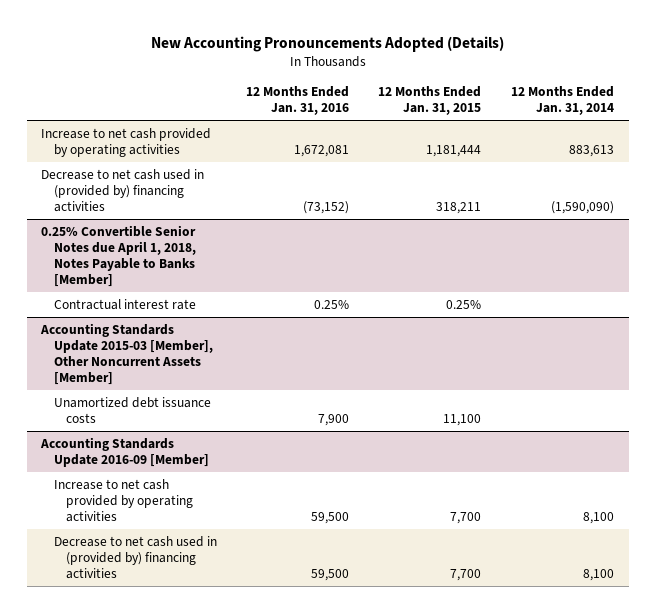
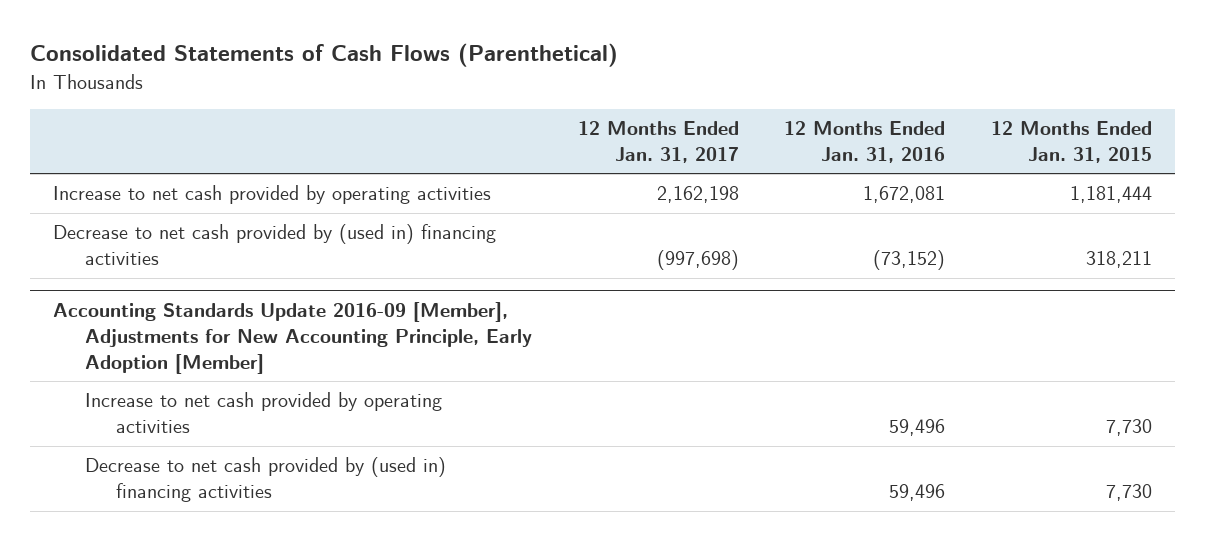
- New Accounting Pronouncements Adopted (Details)
+ Consolidated Statements of Cash Flows (Parenthetical)
- | 12 Months Ended Jan. 31, 2016 | 12 Months Ended Jan. 31, 2015 | 12 Months Ended Jan. 31, 2014
+ | 12 Months Ended Jan. 31, 2017 | 12 Months Ended Jan. 31, 2016 | 12 Months Ended Jan. 31, 2015
- Decrease to net cash used in (provided by) financing activities | (73,152) | 318,211 | (1,590,090)
- 0.25% Convertible Senior Notes due April 1, 2018, Notes Payable to Banks [Member]
- Contractual interest rate | 0.25% | 0.25% |
- Accounting Standards Update 2015-03 [Member], Other Noncurrent Assets [Member]
- Unamortized debt issuance costs | 7,900 | 11,100 |
- Accounting Standards Update 2016-09 [Member]
- Increase to net cash provided by operating activities | 59,500 | 7,700 | 8,100
- Decrease to net cash used in (provided by) financing activities | 59,500 | 7,700 | 8,100
+ Decrease to net cash provided by (used in) financing activities | (997,698) | (73,152) | 318,211
+ Accounting Standards Update 2016-09 [Member], Adjustments for New Accounting Principle, Early Adoption [Member]
+ Increase to net cash provided by operating activities | | 59,496 | 7,730
+ Decrease to net cash provided by (used in) financing activities | | 59,496 | 7,730

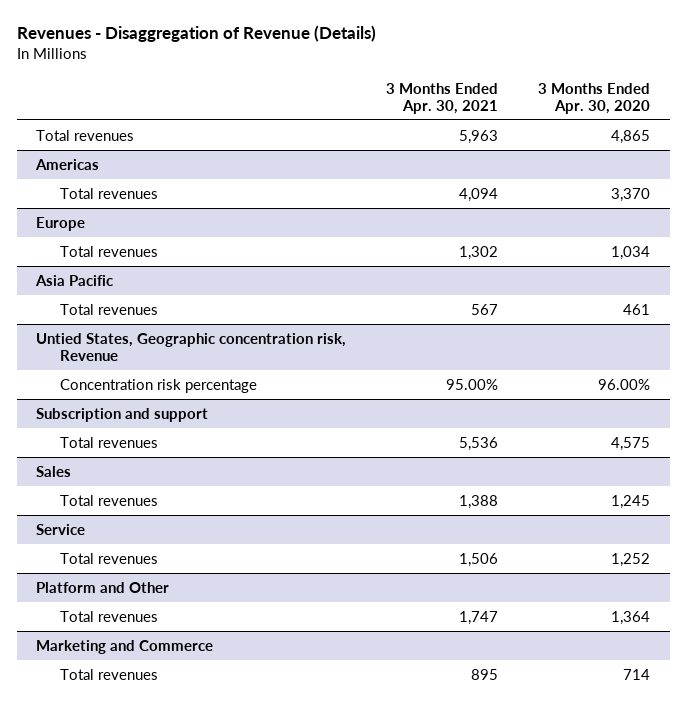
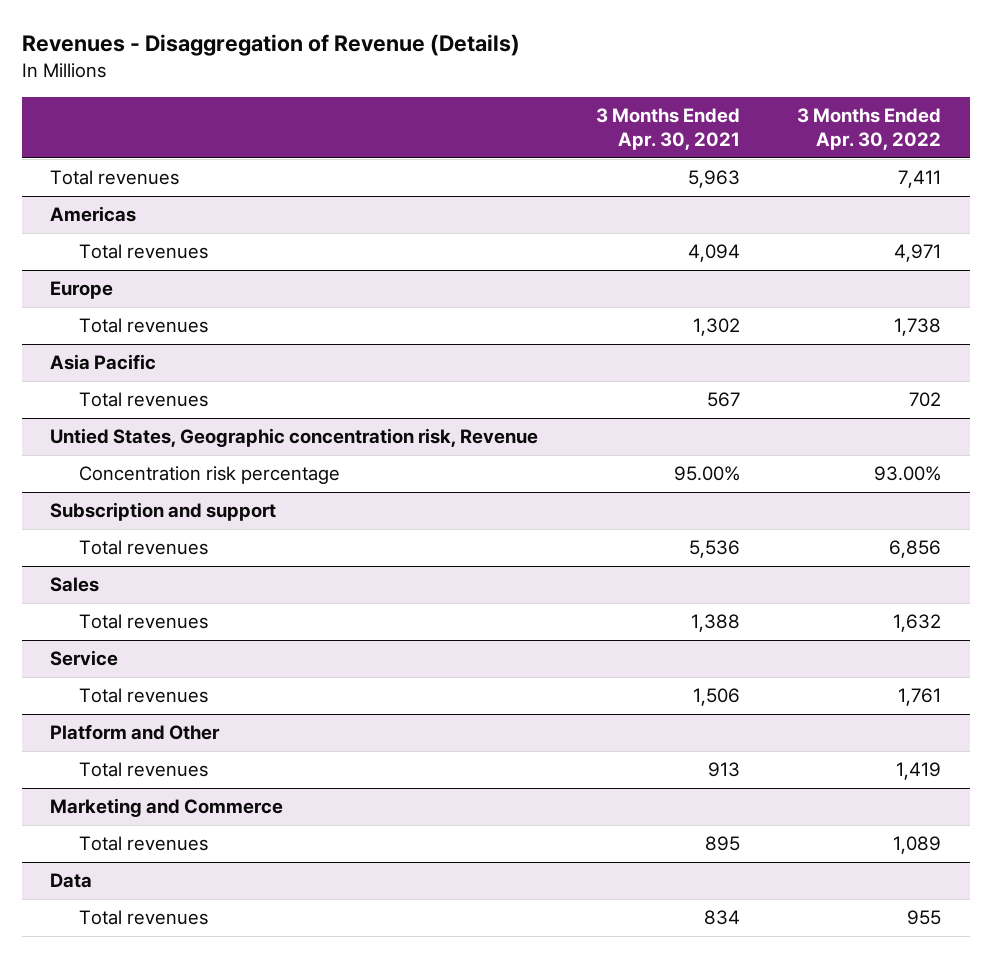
- | 3 Months Ended Apr. 30, 2021 | 3 Months Ended Apr. 30, 2020
+ | 3 Months Ended Apr. 30, 2021 | 3 Months Ended Apr. 30, 2022
@ Platform and Other
- Total revenues | 1,747 | 1,364
+ Total revenues | 913 | 1,419
+ Data
+ Total revenues | 834 | 955

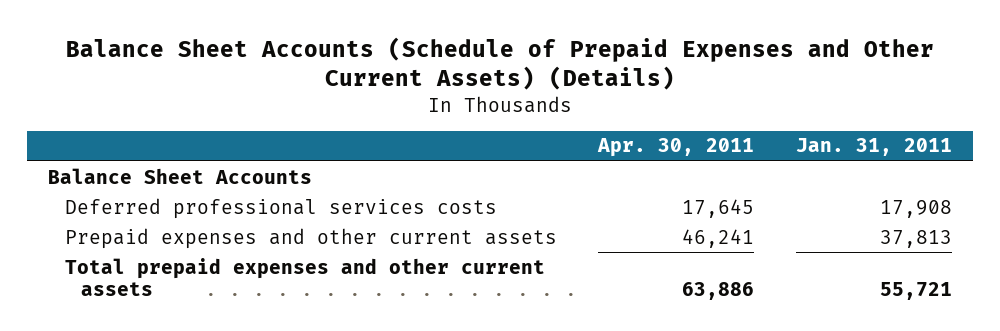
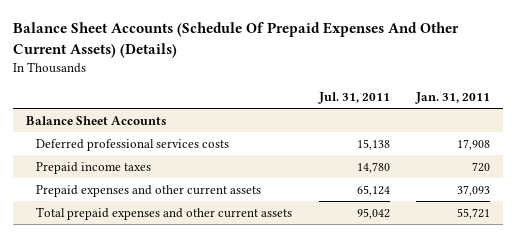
- Balance Sheet Accounts (Schedule of Prepaid Expenses and Other Current Assets) (Details)
+ Balance Sheet Accounts (Schedule Of Prepaid Expenses And Other Current Assets) (Details)
- | Apr. 30, 2011 | Jan. 31, 2011
+ | Jul. 31, 2011 | Jan. 31, 2011
- Prepaid expenses and other current assets | 46,241 | 37,813
+ Prepaid income taxes | 14,780 | 720
+ Prepaid expenses and other current assets | 65,124 | 37,093

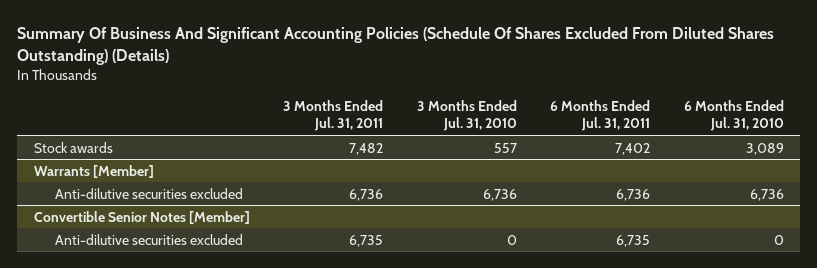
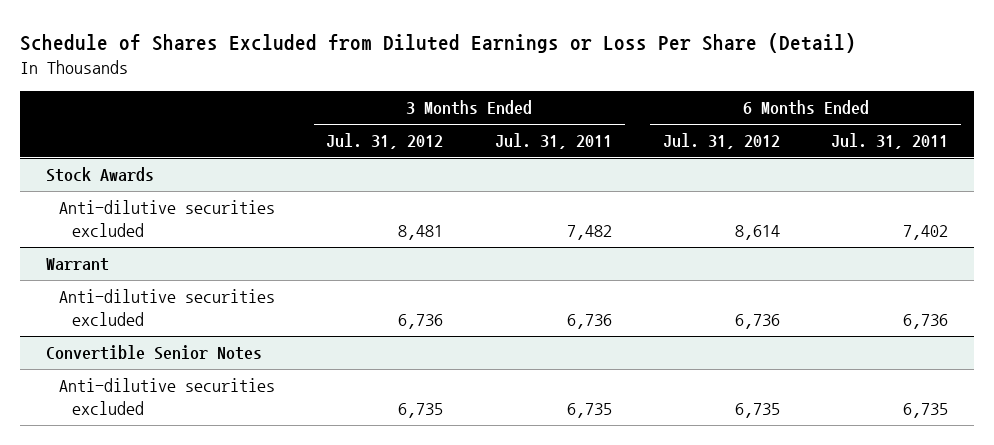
- Summary Of Business And Significant Accounting Policies (Schedule Of Shares Excluded From Diluted Shares Outstanding) (Details)
+ Schedule of Shares Excluded from Diluted Earnings or Loss Per Share (Detail)
- | 3 Months Ended Jul. 31, 2011 | 3 Months Ended Jul. 31, 2010 | 6 Months Ended Jul. 31, 2011 | 6 Months Ended Jul. 31, 2010
+ | 3 Months Ended Jul. 31, 2012 | 3 Months Ended Jul. 31, 2011 | 6 Months Ended Jul. 31, 2012 | 6 Months Ended Jul. 31, 2011
- Stock awards | 7,482 | 557 | 7,402 | 3,089
- Warrants [Member]
+ Stock Awards
+ Anti-dilutive securities excluded | 8,481 | 7,482 | 8,614 | 7,402
+ Warrant
- Convertible Senior Notes [Member]
+ Convertible Senior Notes

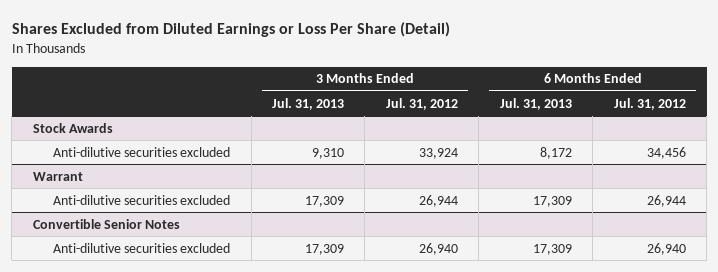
- Schedule of Shares Excluded from Diluted Earnings or Loss Per Share (Detail)
+ Shares Excluded from Diluted Earnings or Loss Per Share (Detail)
- | 3 Months Ended Jul. 31, 2012 | 3 Months Ended Jul. 31, 2011 | 6 Months Ended Jul. 31, 2012 | 6 Months Ended Jul. 31, 2011
+ | 3 Months Ended Jul. 31, 2013 | 3 Months Ended Jul. 31, 2012 | 6 Months Ended Jul. 31, 2013 | 6 Months Ended Jul. 31, 2012
@ Stock Awards
- Anti-dilutive securities excluded | 8,481 | 7,482 | 8,614 | 7,402
+ Anti-dilutive securities excluded | 9,310 | 33,924 | 8,172 | 34,456
@ Warrant
- Anti-dilutive securities excluded | 6,736 | 6,736 | 6,736 | 6,736
+ Anti-dilutive securities excluded | 17,309 | 26,944 | 17,309 | 26,944
@ Convertible Senior Notes
- Anti-dilutive securities excluded | 6,735 | 6,735 | 6,735 | 6,735
+ Anti-dilutive securities excluded | 17,309 | 26,940 | 17,309 | 26,940

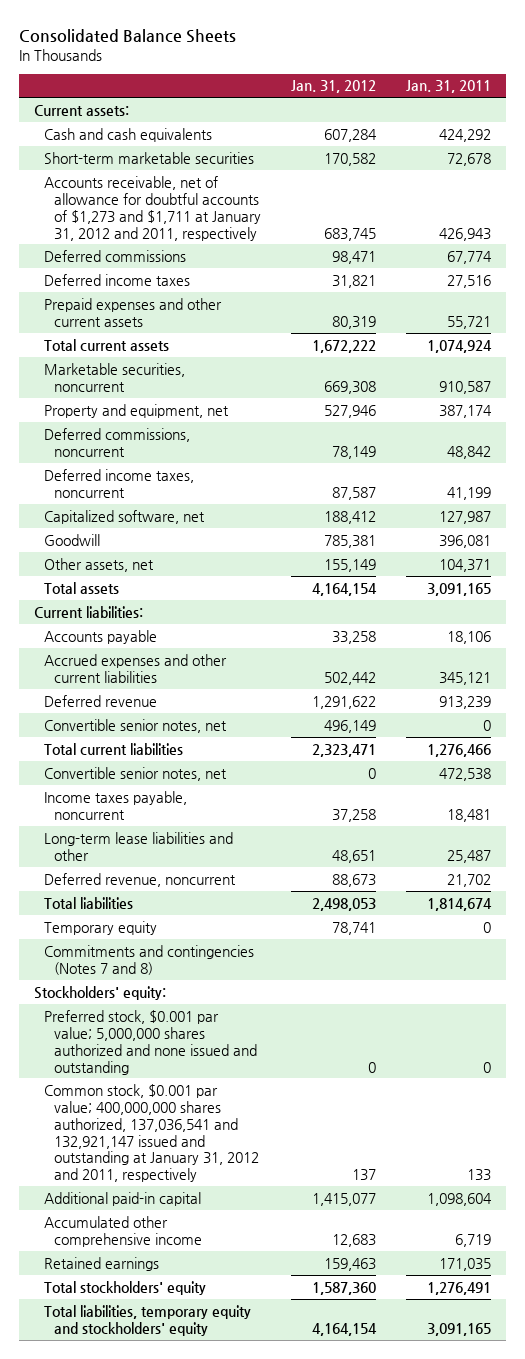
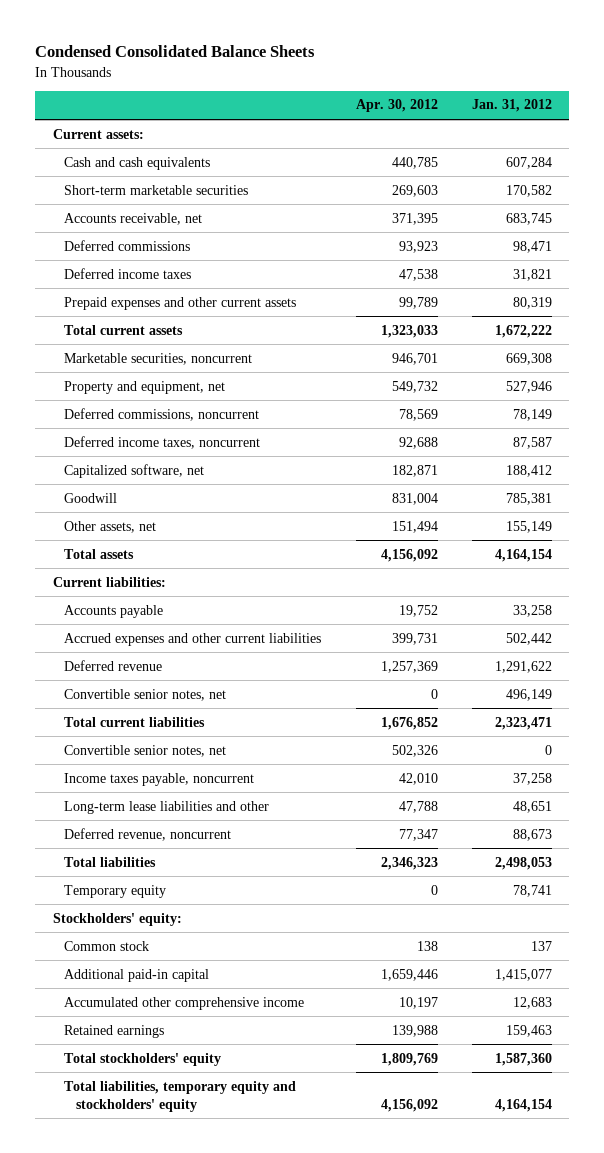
- Consolidated Balance Sheets
+ Condensed Consolidated Balance Sheets
- | Jan. 31, 2012 | Jan. 31, 2011
+ | Apr. 30, 2012 | Jan. 31, 2012
- Accounts receivable, net of allowance for doubtful accounts of $1,273 and $1,711 at January 31, 2012 and 2011, respectively | 683,745 | 426,943
+ Accounts receivable, net | 371,395 | 683,745
- Commitments and contingencies (Notes 7 and 8)
- Preferred stock, $0.001 par value; 5,000,000 shares authorized and none issued and outstanding | 0 | 0
- Common stock, $0.001 par value; 400,000,000 shares authorized, 137,036,541 and 132,921,147 issued and outstanding at January 31, 2012 and 2011, respectively | 137 | 133
+ Common stock | 138 | 137

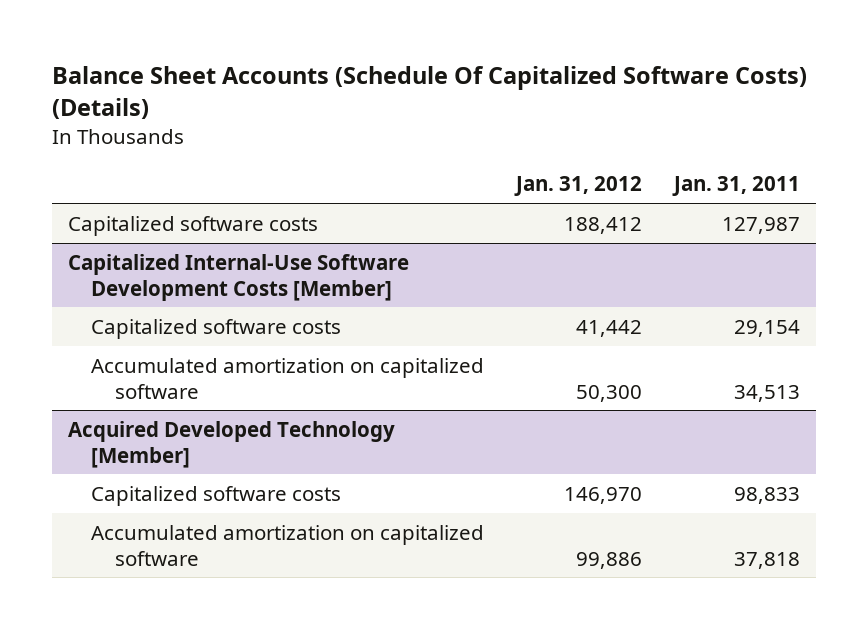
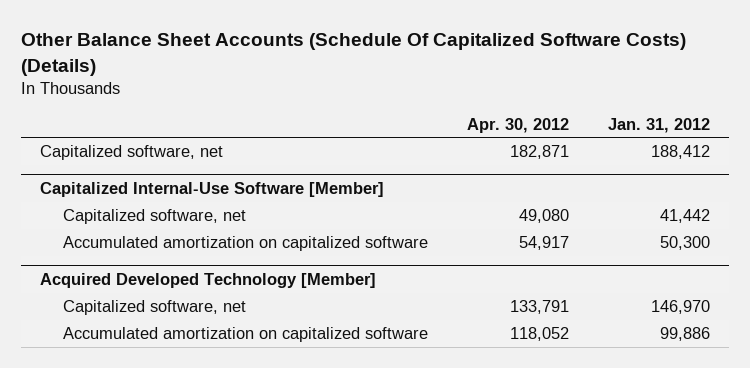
- Balance Sheet Accounts (Schedule Of Capitalized Software Costs) (Details)
+ Other Balance Sheet Accounts (Schedule Of Capitalized Software Costs) (Details)
- | Jan. 31, 2012 | Jan. 31, 2011
+ | Apr. 30, 2012 | Jan. 31, 2012
- Capitalized software costs | 188,412 | 127,987
- Capitalized Internal-Use Software Development Costs [Member]
- Capitalized software costs | 41,442 | 29,154
+ Capitalized software, net | 182,871 | 188,412
+ Capitalized Internal-Use Software [Member]
+ Capitalized software, net | 49,080 | 41,442
@ Acquired Developed Technology [Member]
- Capitalized software costs | 146,970 | 98,833
+ Capitalized software, net | 133,791 | 146,970

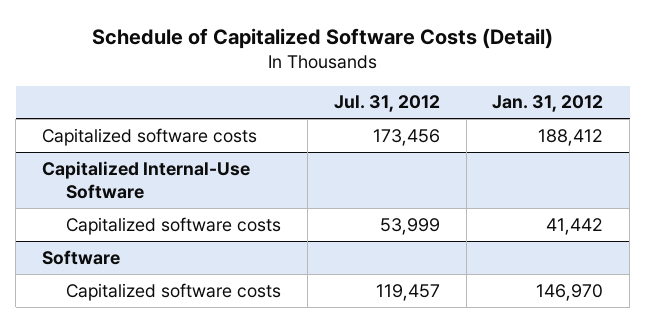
- Other Balance Sheet Accounts (Schedule Of Capitalized Software Costs) (Details)
+ Schedule of Capitalized Software Costs (Detail)
- | Apr. 30, 2012 | Jan. 31, 2012
+ | Jul. 31, 2012 | Jan. 31, 2012
- Capitalized software, net | 182,871 | 188,412
- Capitalized Internal-Use Software [Member]
- Capitalized software, net | 49,080 | 41,442
- Accumulated amortization on capitalized software | 54,917 | 50,300
- Acquired Developed Technology [Member]
- Capitalized software, net | 133,791 | 146,970
- Accumulated amortization on capitalized software | 118,052 | 99,886
+ Capitalized software costs | 173,456 | 188,412
+ Capitalized Internal-Use Software
+ Capitalized software costs | 53,999 | 41,442
+ Software
+ Capitalized software costs | 119,457 | 146,970

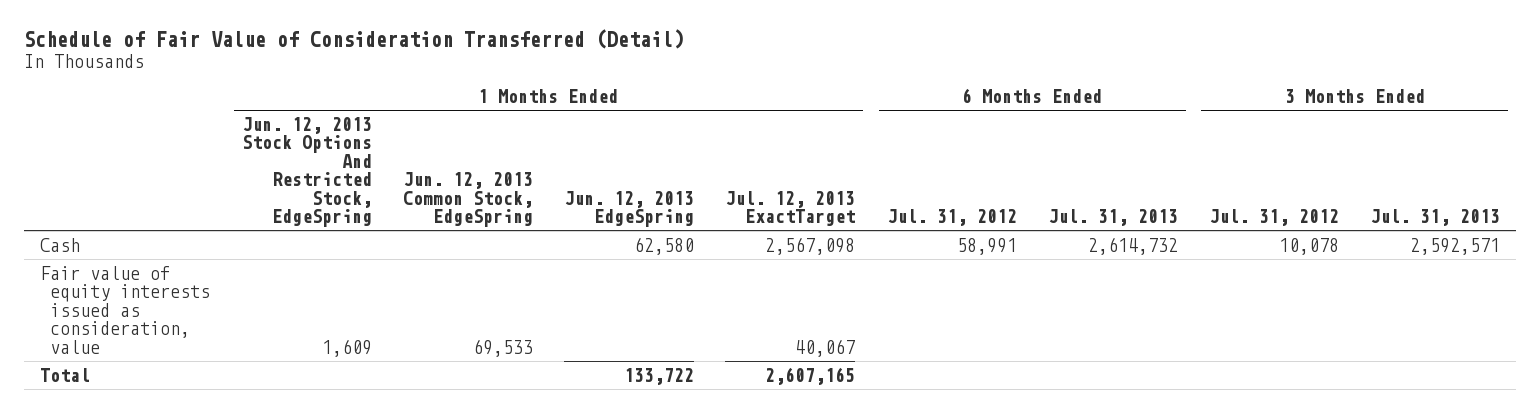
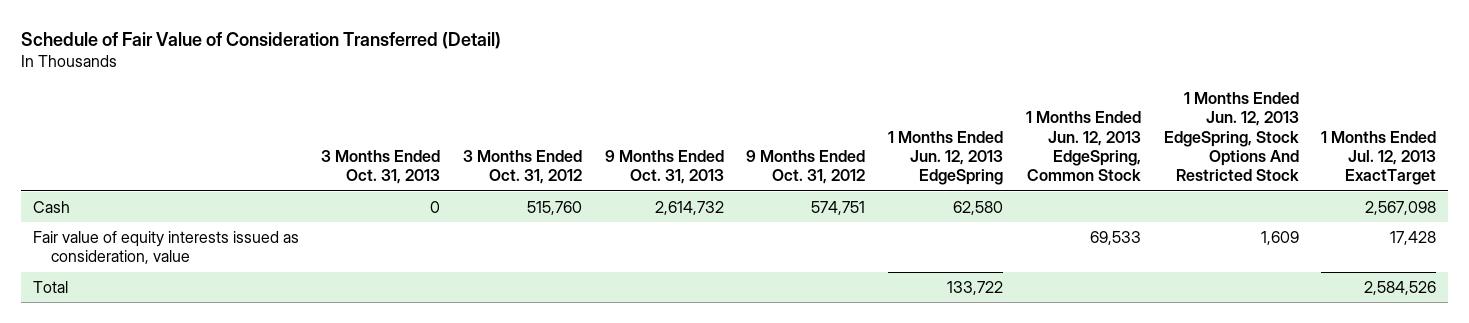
- | 1 Months Ended Jun. 12, 2013 Stock Options And Restricted Stock, EdgeSpring | 1 Months Ended Jun. 12, 2013 Common Stock, EdgeSpring | 1 Months Ended Jun. 12, 2013 EdgeSpring | 1 Months Ended Jul. 12, 2013 ExactTarget | 6 Months Ended Jul. 31, 2012 | 6 Months Ended Jul. 31, 2013 | 3 Months Ended Jul. 31, 2012 | 3 Months Ended Jul. 31, 2013
+ | 3 Months Ended Oct. 31, 2013 | 3 Months Ended Oct. 31, 2012 | 9 Months Ended Oct. 31, 2013 | 9 Months Ended Oct. 31, 2012 | 1 Months Ended Jun. 12, 2013 EdgeSpring | 1 Months Ended Jun. 12, 2013 EdgeSpring, Common Stock | 1 Months Ended Jun. 12, 2013 EdgeSpring, Stock Options And Restricted Stock | 1 Months Ended Jul. 12, 2013 ExactTarget
- Fair value of equity interests issued as consideration, value | 1,609 | 69,533 | | 40,067 | | | |
- Total | | | 133,722 | 2,607,165 | | | |
+ Fair value of equity interests issued as consideration, value | | | | | | 69,533 | 1,609 | 17,428
+ Total | | | | | 133,722 | | | 2,584,526

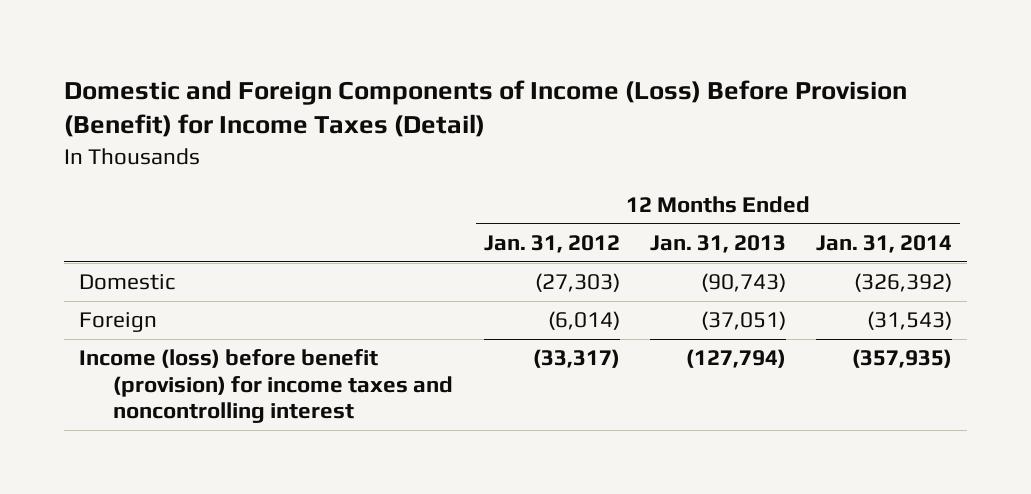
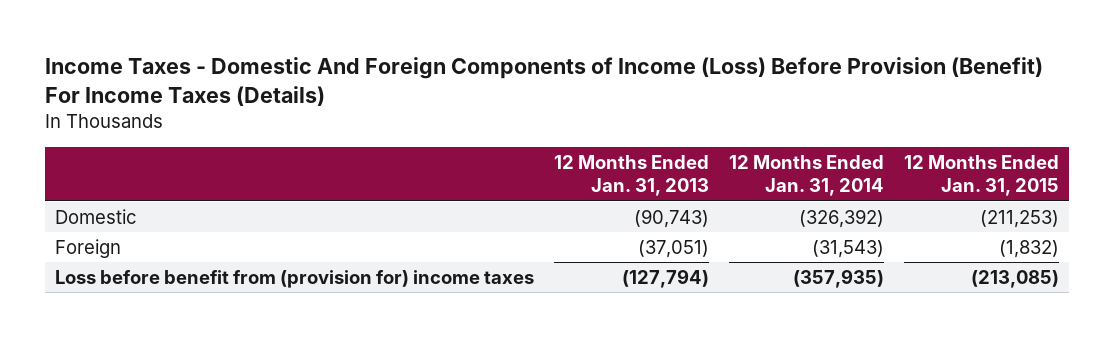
- Domestic and Foreign Components of Income (Loss) Before Provision (Benefit) for Income Taxes (Detail)
+ Income Taxes - Domestic And Foreign Components of Income (Loss) Before Provision (Benefit) For Income Taxes (Details)
- | 12 Months Ended Jan. 31, 2012 | 12 Months Ended Jan. 31, 2013 | 12 Months Ended Jan. 31, 2014
+ | 12 Months Ended Jan. 31, 2013 | 12 Months Ended Jan. 31, 2014 | 12 Months Ended Jan. 31, 2015
- Income (loss) before benefit (provision) for income taxes and noncontrolling interest | (33,317) | (127,794) | (357,935)
+ Loss before benefit from (provision for) income taxes | (127,794) | (357,935) | (213,085)

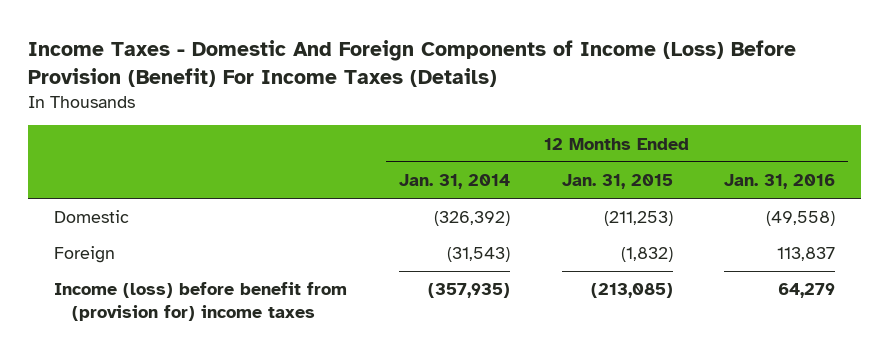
- | 12 Months Ended Jan. 31, 2013 | 12 Months Ended Jan. 31, 2014 | 12 Months Ended Jan. 31, 2015
+ | 12 Months Ended Jan. 31, 2014 | 12 Months Ended Jan. 31, 2015 | 12 Months Ended Jan. 31, 2016
- Loss before benefit from (provision for) income taxes | (127,794) | (357,935) | (213,085)
+ Income (loss) before benefit from (provision for) income taxes | (357,935) | (213,085) | 64,279

